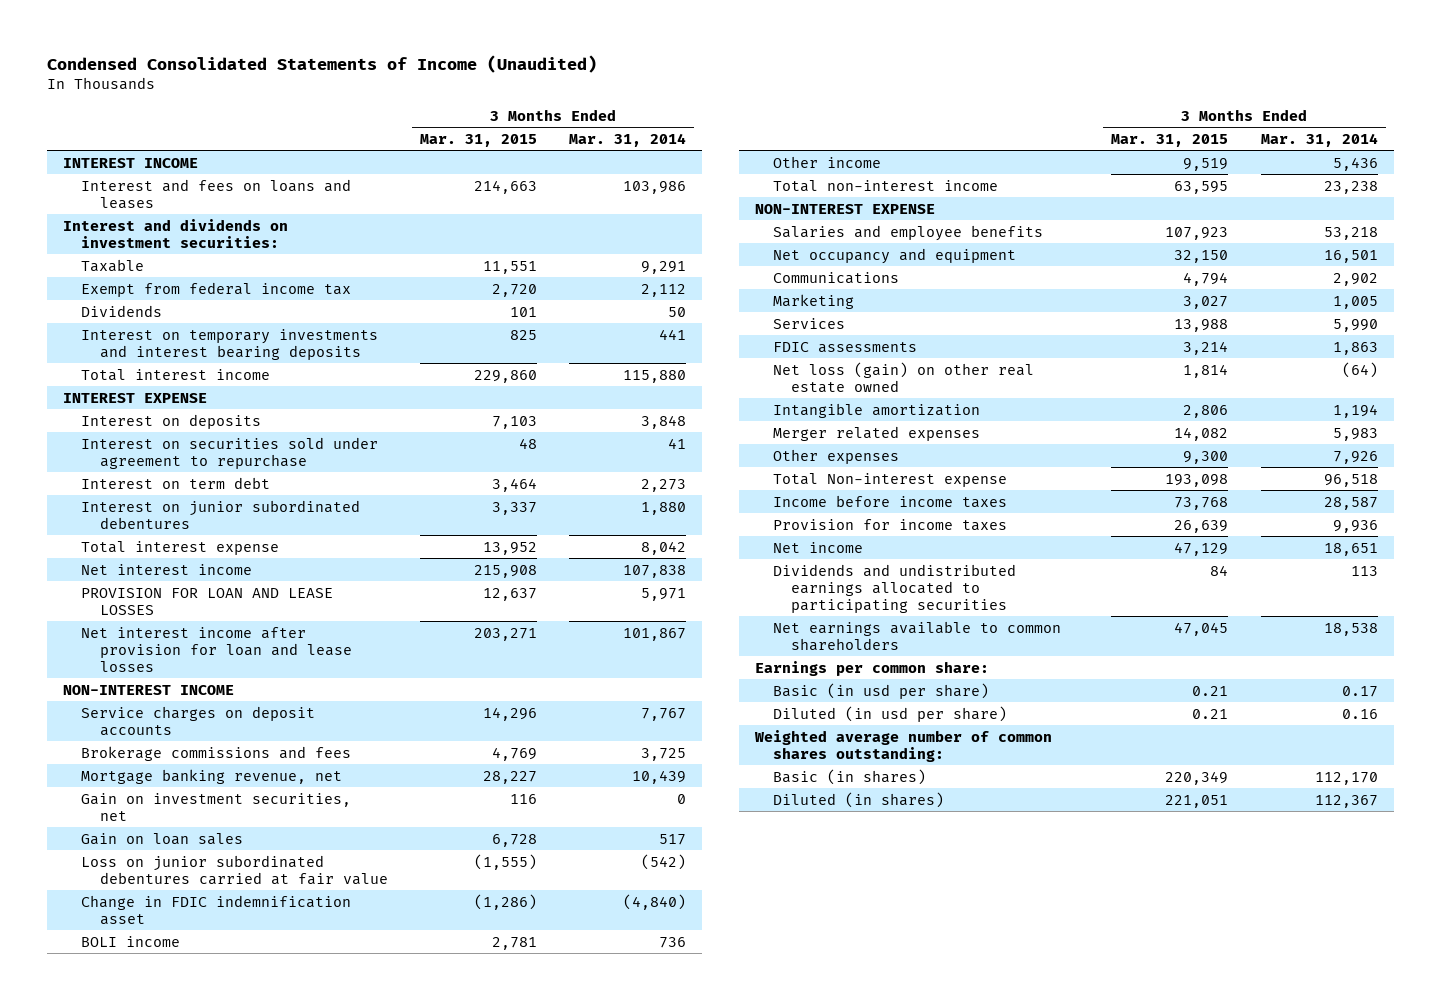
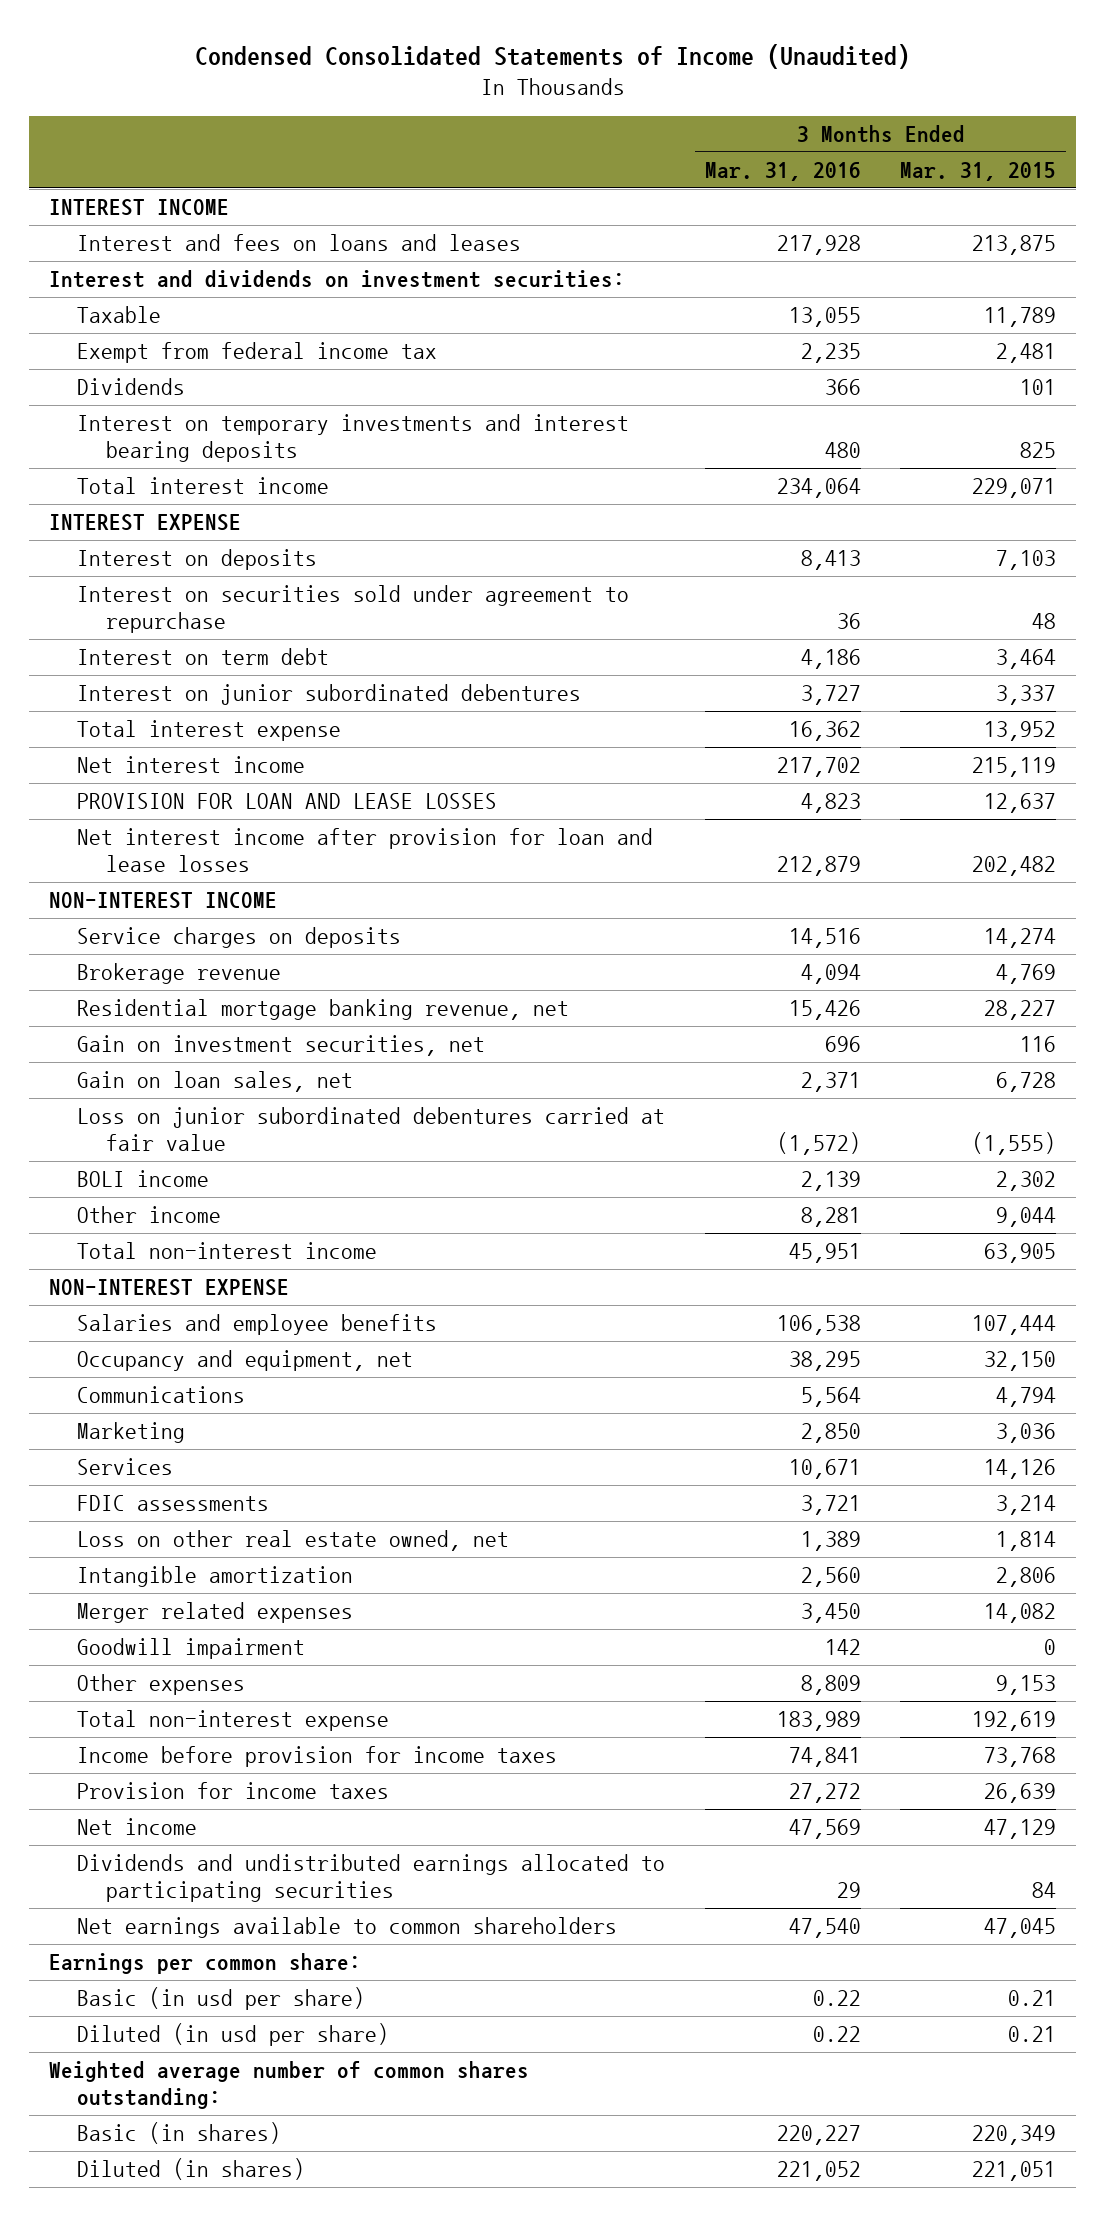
- | 3 Months Ended Mar. 31, 2015 | 3 Months Ended Mar. 31, 2014
+ | 3 Months Ended Mar. 31, 2016 | 3 Months Ended Mar. 31, 2015
- Interest and fees on loans and leases | 214,663 | 103,986
+ Interest and fees on loans and leases | 217,928 | 213,875
- Taxable | 11,551 | 9,291
- Exempt from federal income tax | 2,720 | 2,112
+ Taxable | 13,055 | 11,789
+ Exempt from federal income tax | 2,235 | 2,481
- Total interest income | 229,860 | 115,880
+ Total interest income | 234,064 | 229,071
- Net interest income | 215,908 | 107,838
+ Net interest income | 217,702 | 215,119
- Net interest income after provision for loan and lease losses | 203,271 | 101,867
+ Net interest income after provision for loan and lease losses | 212,879 | 202,482
- Service charges on deposit accounts | 14,296 | 7,767
- Brokerage commissions and fees | 4,769 | 3,725
- Mortgage banking revenue, net | 28,227 | 10,439
+ Service charges on deposits | 14,516 | 14,274
+ Brokerage revenue | 4,094 | 4,769
+ Residential mortgage banking revenue, net | 15,426 | 28,227
- Gain on loan sales | 6,728 | 517
+ Gain on loan sales, net | 2,371 | 6,728
- Change in FDIC indemnification asset | (1,286) | (4,840)
- BOLI income | 2,781 | 736
- Other income | 9,519 | 5,436
- Total non-interest income | 63,595 | 23,238
+ BOLI income | 2,139 | 2,302
+ Other income | 8,281 | 9,044
+ Total non-interest income | 45,951 | 63,905
- Salaries and employee benefits | 107,923 | 53,218
- Net occupancy and equipment | 32,150 | 16,501
+ Salaries and employee benefits | 106,538 | 107,444
+ Occupancy and equipment, net | 38,295 | 32,150
- Marketing | 3,027 | 1,005
- Services | 13,988 | 5,990
+ Marketing | 2,850 | 3,036
+ Services | 10,671 | 14,126
- Net loss (gain) on other real estate owned | 1,814 | (64)
+ Loss on other real estate owned, net | 1,389 | 1,814
- Other expenses | 9,300 | 7,926
- Total Non-interest expense | 193,098 | 96,518
- Income before income taxes | 73,768 | 28,587
+ Goodwill impairment | 142 | 0
+ Other expenses | 8,809 | 9,153
+ Total non-interest expense | 183,989 | 192,619
+ Income before provision for income taxes | 74,841 | 73,768

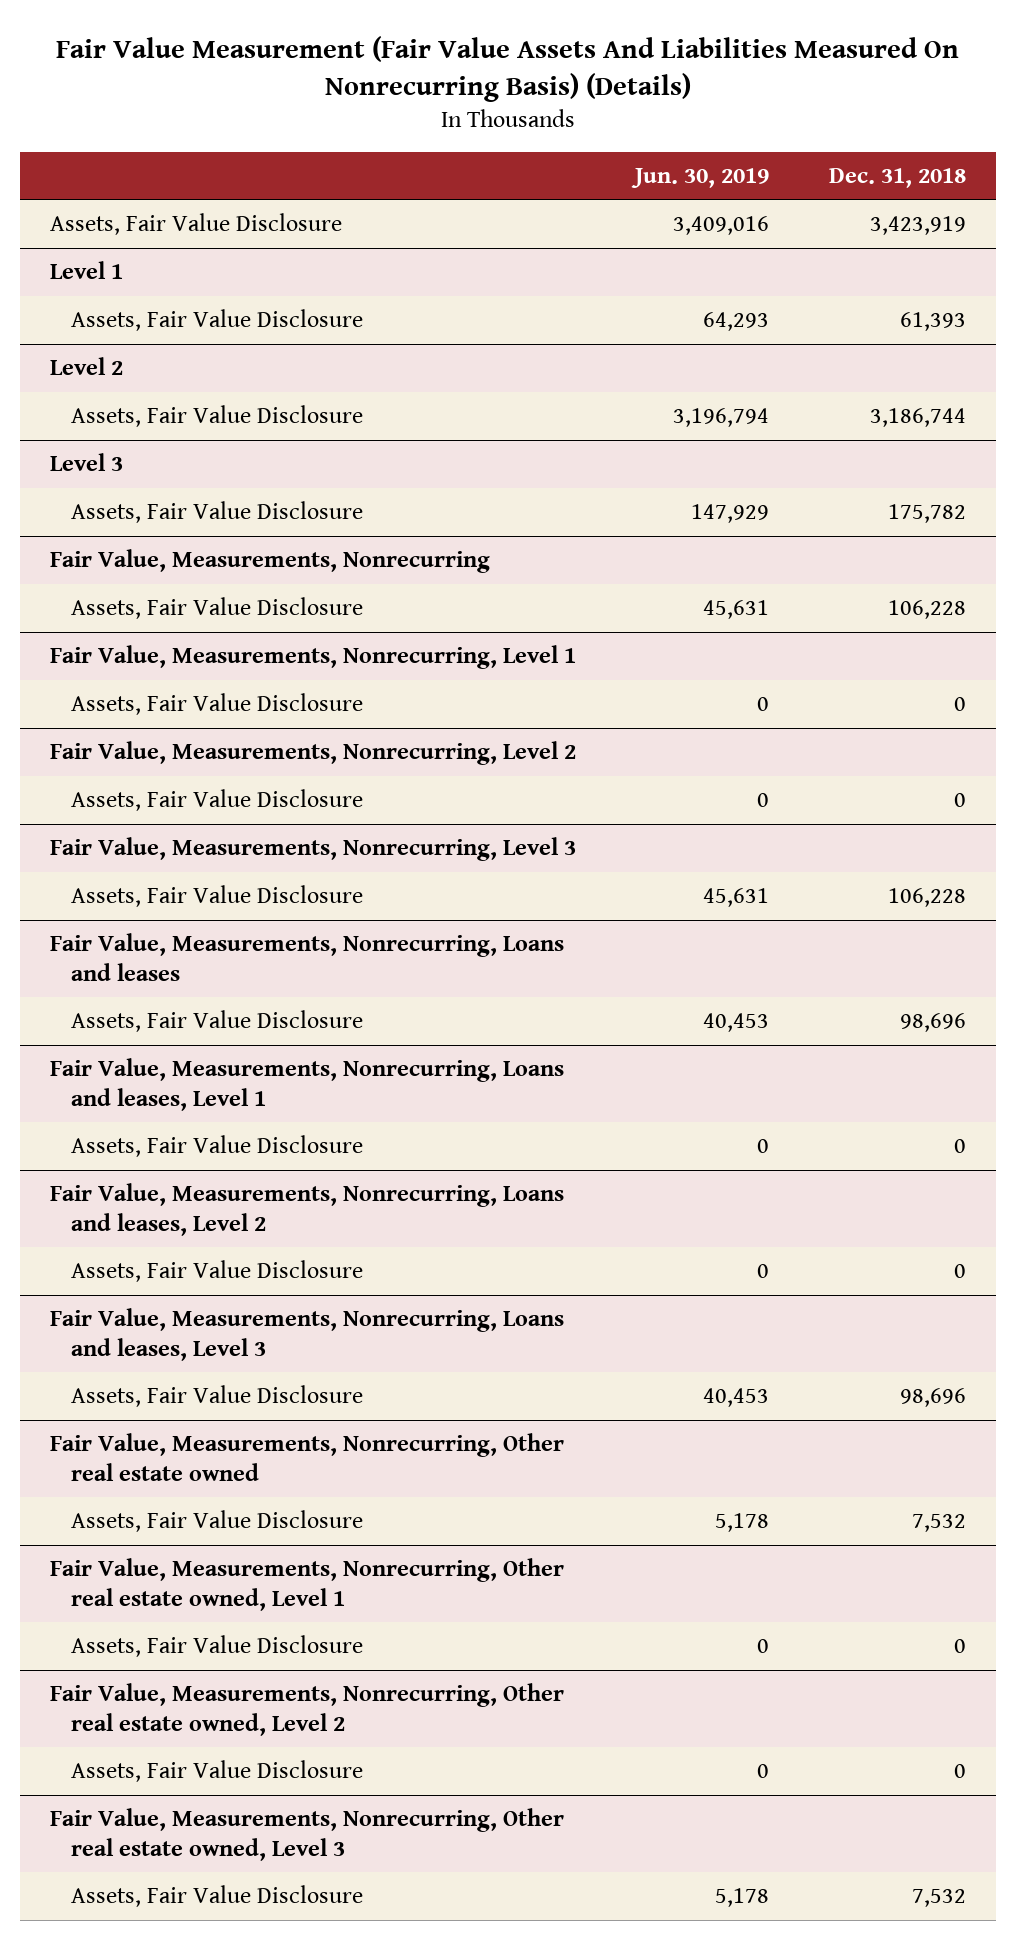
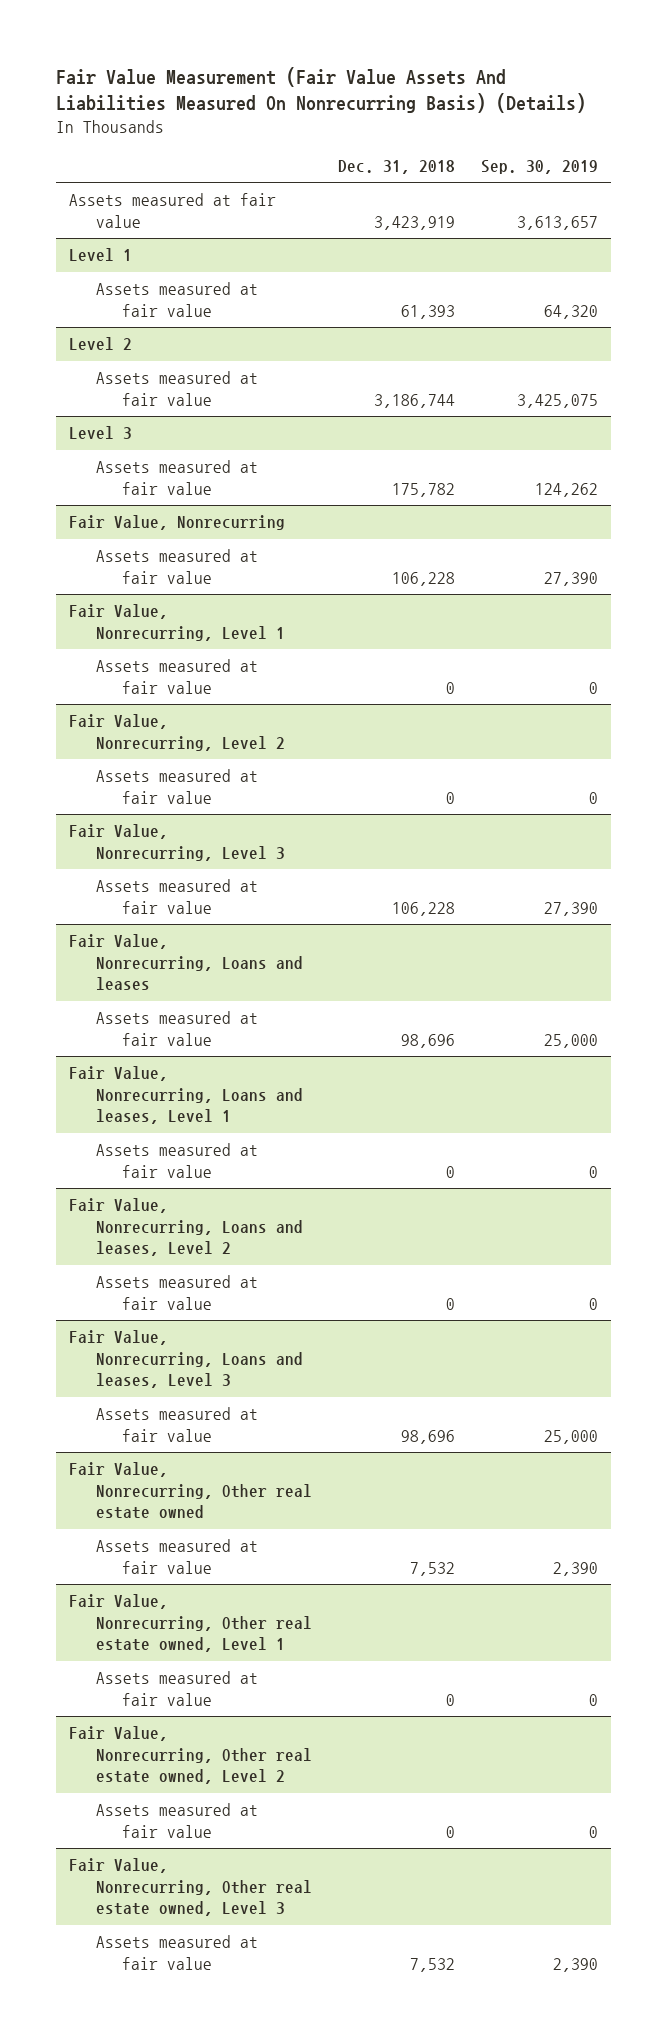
- | Jun. 30, 2019 | Dec. 31, 2018
+ | Dec. 31, 2018 | Sep. 30, 2019
- Assets, Fair Value Disclosure | 3,409,016 | 3,423,919
+ Assets measured at fair value | 3,423,919 | 3,613,657
@ Level 1
- Assets, Fair Value Disclosure | 64,293 | 61,393
+ Assets measured at fair value | 61,393 | 64,320
@ Level 2
- Assets, Fair Value Disclosure | 3,196,794 | 3,186,744
+ Assets measured at fair value | 3,186,744 | 3,425,075
@ Level 3
- Assets, Fair Value Disclosure | 147,929 | 175,782
- Fair Value, Measurements, Nonrecurring
- Assets, Fair Value Disclosure | 45,631 | 106,228
- Fair Value, Measurements, Nonrecurring, Level 1
- Assets, Fair Value Disclosure | 0 | 0
- Fair Value, Measurements, Nonrecurring, Level 2
- Assets, Fair Value Disclosure | 0 | 0
- Fair Value, Measurements, Nonrecurring, Level 3
- Assets, Fair Value Disclosure | 45,631 | 106,228
- Fair Value, Measurements, Nonrecurring, Loans and leases
- Assets, Fair Value Disclosure | 40,453 | 98,696
- Fair Value, Measurements, Nonrecurring, Loans and leases, Level 1
- Assets, Fair Value Disclosure | 0 | 0
- Fair Value, Measurements, Nonrecurring, Loans and leases, Level 2
- Assets, Fair Value Disclosure | 0 | 0
- Fair Value, Measurements, Nonrecurring, Loans and leases, Level 3
- Assets, Fair Value Disclosure | 40,453 | 98,696
- Fair Value, Measurements, Nonrecurring, Other real estate owned
- Assets, Fair Value Disclosure | 5,178 | 7,532
- Fair Value, Measurements, Nonrecurring, Other real estate owned, Level 1
- Assets, Fair Value Disclosure | 0 | 0
- Fair Value, Measurements, Nonrecurring, Other real estate owned, Level 2
- Assets, Fair Value Disclosure | 0 | 0
- Fair Value, Measurements, Nonrecurring, Other real estate owned, Level 3
- Assets, Fair Value Disclosure | 5,178 | 7,532
@ Level 3
+ Assets measured at fair value | 175,782 | 124,262
+ Fair Value, Nonrecurring
+ Assets measured at fair value | 106,228 | 27,390
+ Fair Value, Nonrecurring, Level 1
+ Assets measured at fair value | 0 | 0
+ Fair Value, Nonrecurring, Level 2
+ Assets measured at fair value | 0 | 0
+ Fair Value, Nonrecurring, Level 3
+ Assets measured at fair value | 106,228 | 27,390
+ Fair Value, Nonrecurring, Loans and leases
+ Assets measured at fair value | 98,696 | 25,000
+ Fair Value, Nonrecurring, Loans and leases, Level 1
+ Assets measured at fair value | 0 | 0
+ Fair Value, Nonrecurring, Loans and leases, Level 2
+ Assets measured at fair value | 0 | 0
+ Fair Value, Nonrecurring, Loans and leases, Level 3
+ Assets measured at fair value | 98,696 | 25,000
+ Fair Value, Nonrecurring, Other real estate owned
+ Assets measured at fair value | 7,532 | 2,390
+ Fair Value, Nonrecurring, Other real estate owned, Level 1
+ Assets measured at fair value | 0 | 0
+ Fair Value, Nonrecurring, Other real estate owned, Level 2
+ Assets measured at fair value | 0 | 0
+ Fair Value, Nonrecurring, Other real estate owned, Level 3
+ Assets measured at fair value | 7,532 | 2,390

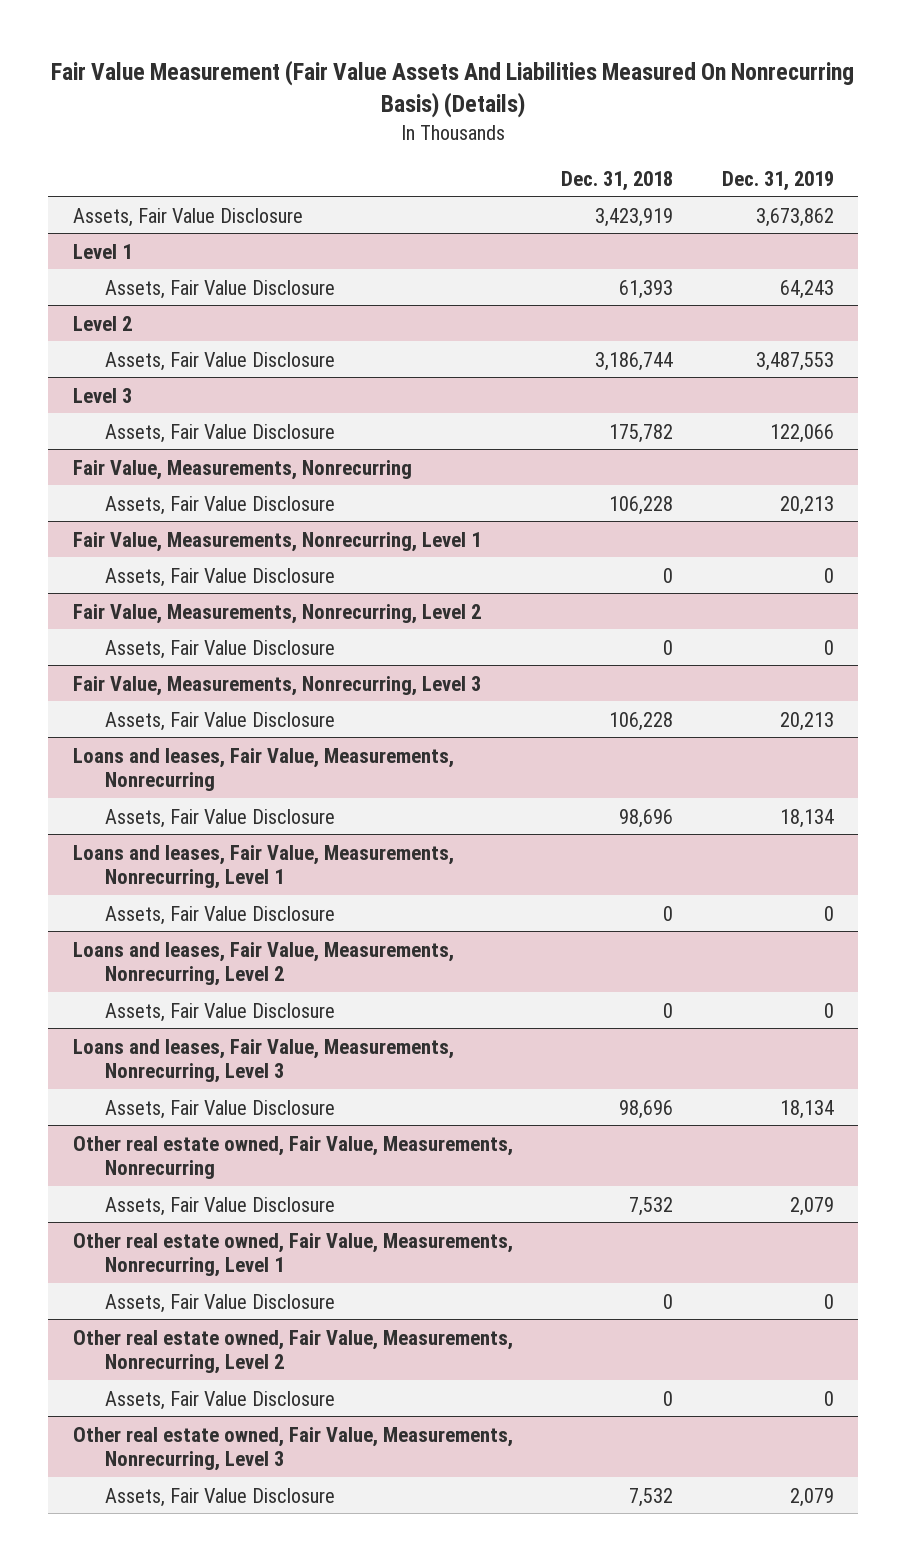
- | Dec. 31, 2018 | Sep. 30, 2019
+ | Dec. 31, 2018 | Dec. 31, 2019
- Assets measured at fair value | 3,423,919 | 3,613,657
+ Assets, Fair Value Disclosure | 3,423,919 | 3,673,862
@ Level 1
- Assets measured at fair value | 61,393 | 64,320
+ Assets, Fair Value Disclosure | 61,393 | 64,243
@ Level 2
- Assets measured at fair value | 3,186,744 | 3,425,075
+ Assets, Fair Value Disclosure | 3,186,744 | 3,487,553
@ Level 3
- Assets measured at fair value | 175,782 | 124,262
- Fair Value, Nonrecurring
- Assets measured at fair value | 106,228 | 27,390
- Fair Value, Nonrecurring, Level 1
- Assets measured at fair value | 0 | 0
- Fair Value, Nonrecurring, Level 2
- Assets measured at fair value | 0 | 0
- Fair Value, Nonrecurring, Level 3
- Assets measured at fair value | 106,228 | 27,390
- Fair Value, Nonrecurring, Loans and leases
- Assets measured at fair value | 98,696 | 25,000
- Fair Value, Nonrecurring, Loans and leases, Level 1
- Assets measured at fair value | 0 | 0
- Fair Value, Nonrecurring, Loans and leases, Level 2
- Assets measured at fair value | 0 | 0
- Fair Value, Nonrecurring, Loans and leases, Level 3
- Assets measured at fair value | 98,696 | 25,000
- Fair Value, Nonrecurring, Other real estate owned
- Assets measured at fair value | 7,532 | 2,390
- Fair Value, Nonrecurring, Other real estate owned, Level 1
- Assets measured at fair value | 0 | 0
- Fair Value, Nonrecurring, Other real estate owned, Level 2
- Assets measured at fair value | 0 | 0
- Fair Value, Nonrecurring, Other real estate owned, Level 3
- Assets measured at fair value | 7,532 | 2,390
@ Level 3
+ Assets, Fair Value Disclosure | 175,782 | 122,066
+ Fair Value, Measurements, Nonrecurring
+ Assets, Fair Value Disclosure | 106,228 | 20,213
+ Fair Value, Measurements, Nonrecurring, Level 1
+ Assets, Fair Value Disclosure | 0 | 0
+ Fair Value, Measurements, Nonrecurring, Level 2
+ Assets, Fair Value Disclosure | 0 | 0
+ Fair Value, Measurements, Nonrecurring, Level 3
+ Assets, Fair Value Disclosure | 106,228 | 20,213
+ Loans and leases, Fair Value, Measurements, Nonrecurring
+ Assets, Fair Value Disclosure | 98,696 | 18,134
+ Loans and leases, Fair Value, Measurements, Nonrecurring, Level 1
+ Assets, Fair Value Disclosure | 0 | 0
+ Loans and leases, Fair Value, Measurements, Nonrecurring, Level 2
+ Assets, Fair Value Disclosure | 0 | 0
+ Loans and leases, Fair Value, Measurements, Nonrecurring, Level 3
+ Assets, Fair Value Disclosure | 98,696 | 18,134
+ Other real estate owned, Fair Value, Measurements, Nonrecurring
+ Assets, Fair Value Disclosure | 7,532 | 2,079
+ Other real estate owned, Fair Value, Measurements, Nonrecurring, Level 1
+ Assets, Fair Value Disclosure | 0 | 0
+ Other real estate owned, Fair Value, Measurements, Nonrecurring, Level 2
+ Assets, Fair Value Disclosure | 0 | 0
+ Other real estate owned, Fair Value, Measurements, Nonrecurring, Level 3
+ Assets, Fair Value Disclosure | 7,532 | 2,079

